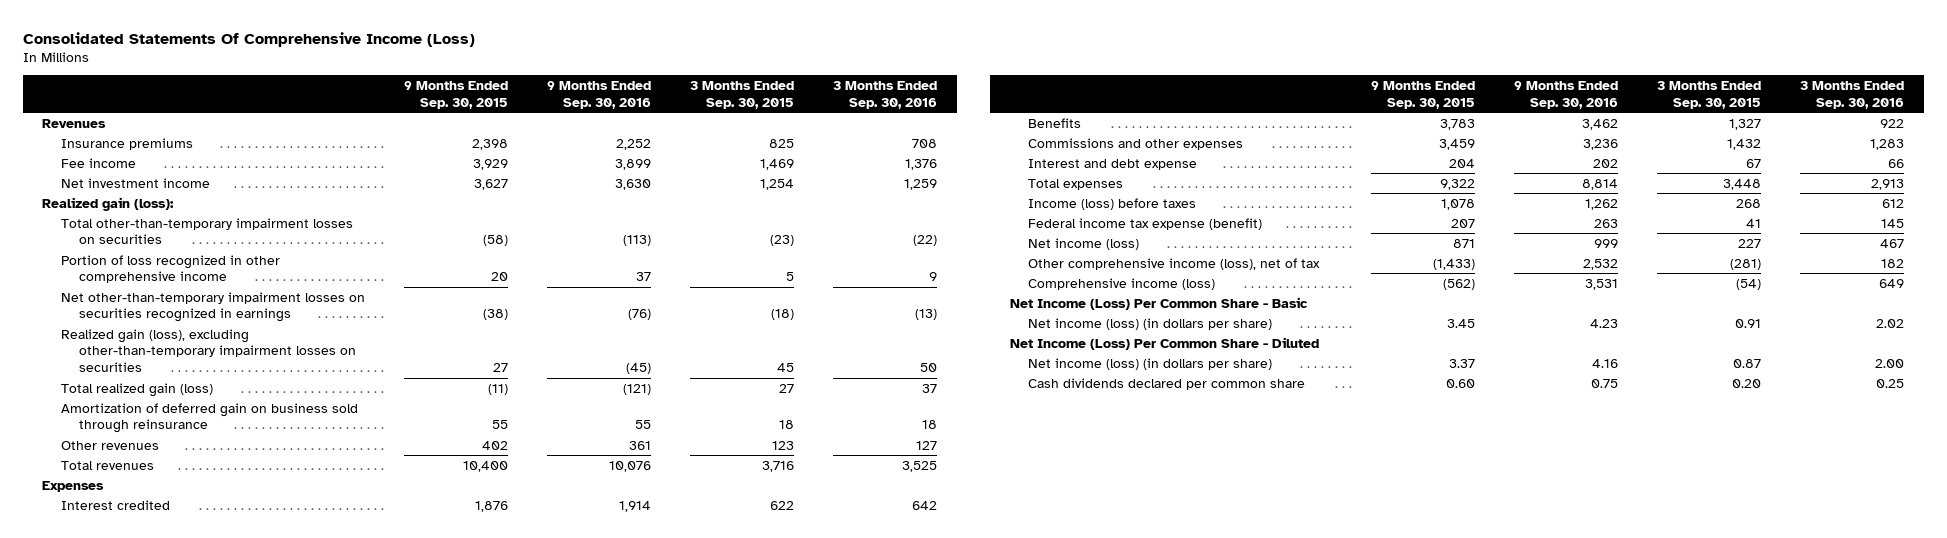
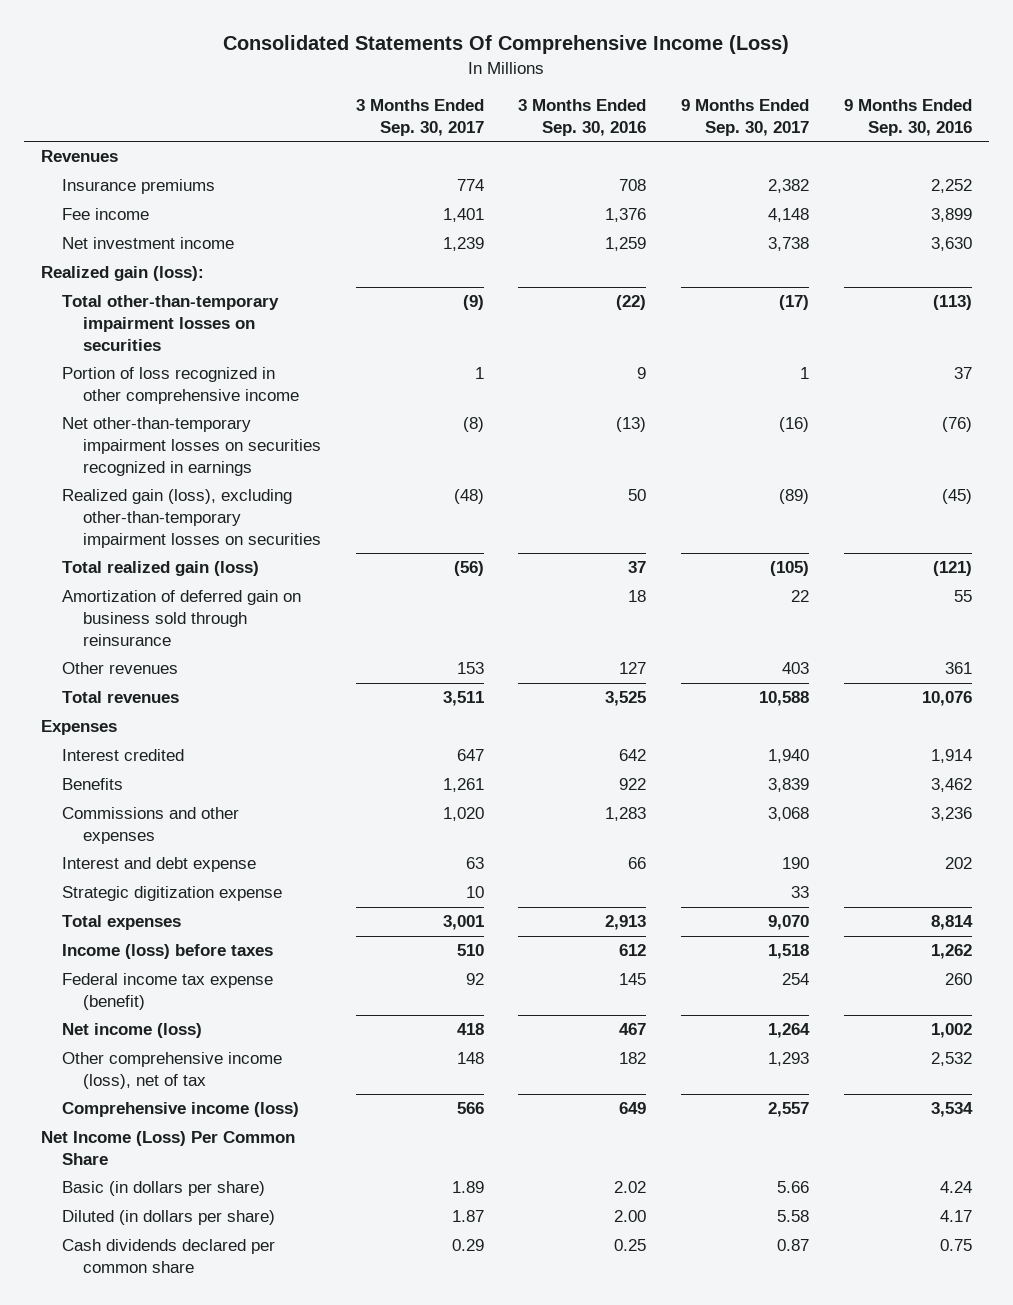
- | 9 Months Ended Sep. 30, 2015 | 9 Months Ended Sep. 30, 2016 | 3 Months Ended Sep. 30, 2015 | 3 Months Ended Sep. 30, 2016
+ | 3 Months Ended Sep. 30, 2017 | 3 Months Ended Sep. 30, 2016 | 9 Months Ended Sep. 30, 2017 | 9 Months Ended Sep. 30, 2016
+ Strategic digitization expense | 10 | | 33 |
- Federal income tax expense (benefit) | 207 | 263 | 41 | 145
- Net income (loss) | 871 | 999 | 227 | 467
+ Federal income tax expense (benefit) | 92 | 145 | 254 | 260
+ Net income (loss) | 418 | 467 | 1,264 | 1,002
- Comprehensive income (loss) | (562) | 3,531 | (54) | 649
- Net Income (Loss) Per Common Share - Basic
- Net income (loss) (in dollars per share) | 3.45 | 4.23 | 0.91 | 2.02
- Net Income (Loss) Per Common Share - Diluted
- Net income (loss) (in dollars per share) | 3.37 | 4.16 | 0.87 | 2.00
+ Comprehensive income (loss) | 566 | 649 | 2,557 | 3,534
+ Net Income (Loss) Per Common Share
+ Basic (in dollars per share) | 1.89 | 2.02 | 5.66 | 4.24
+ Diluted (in dollars per share) | 1.87 | 2.00 | 5.58 | 4.17

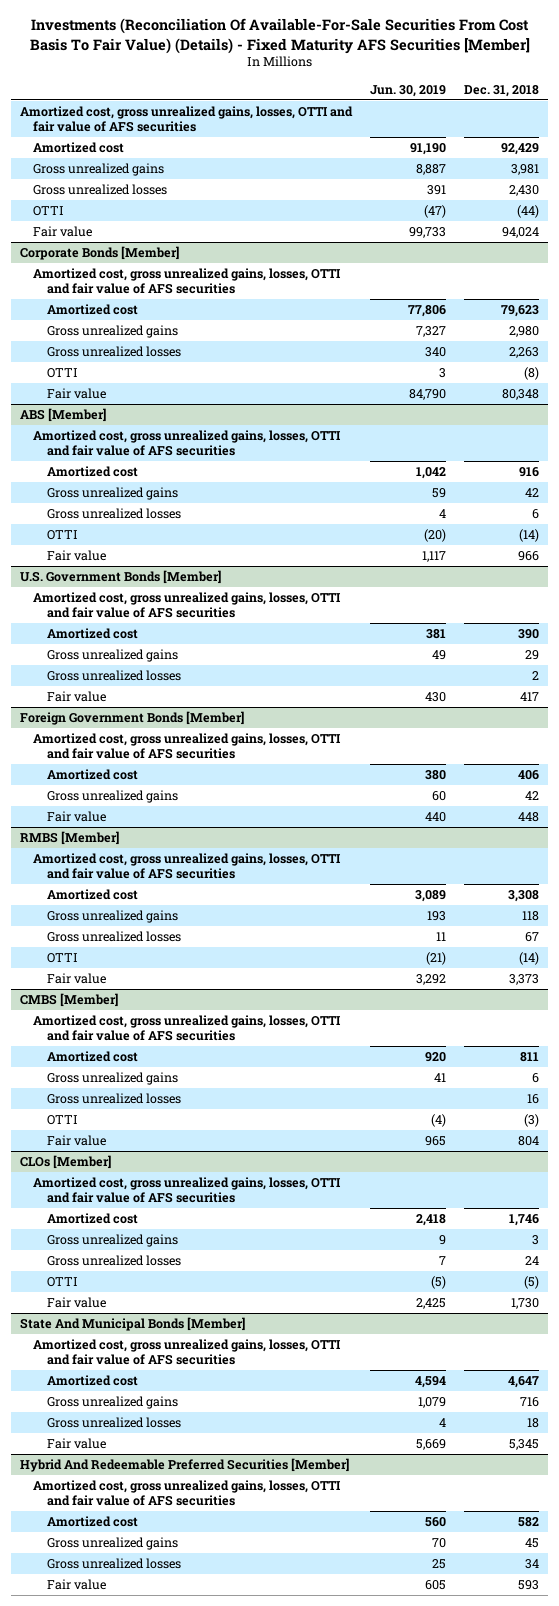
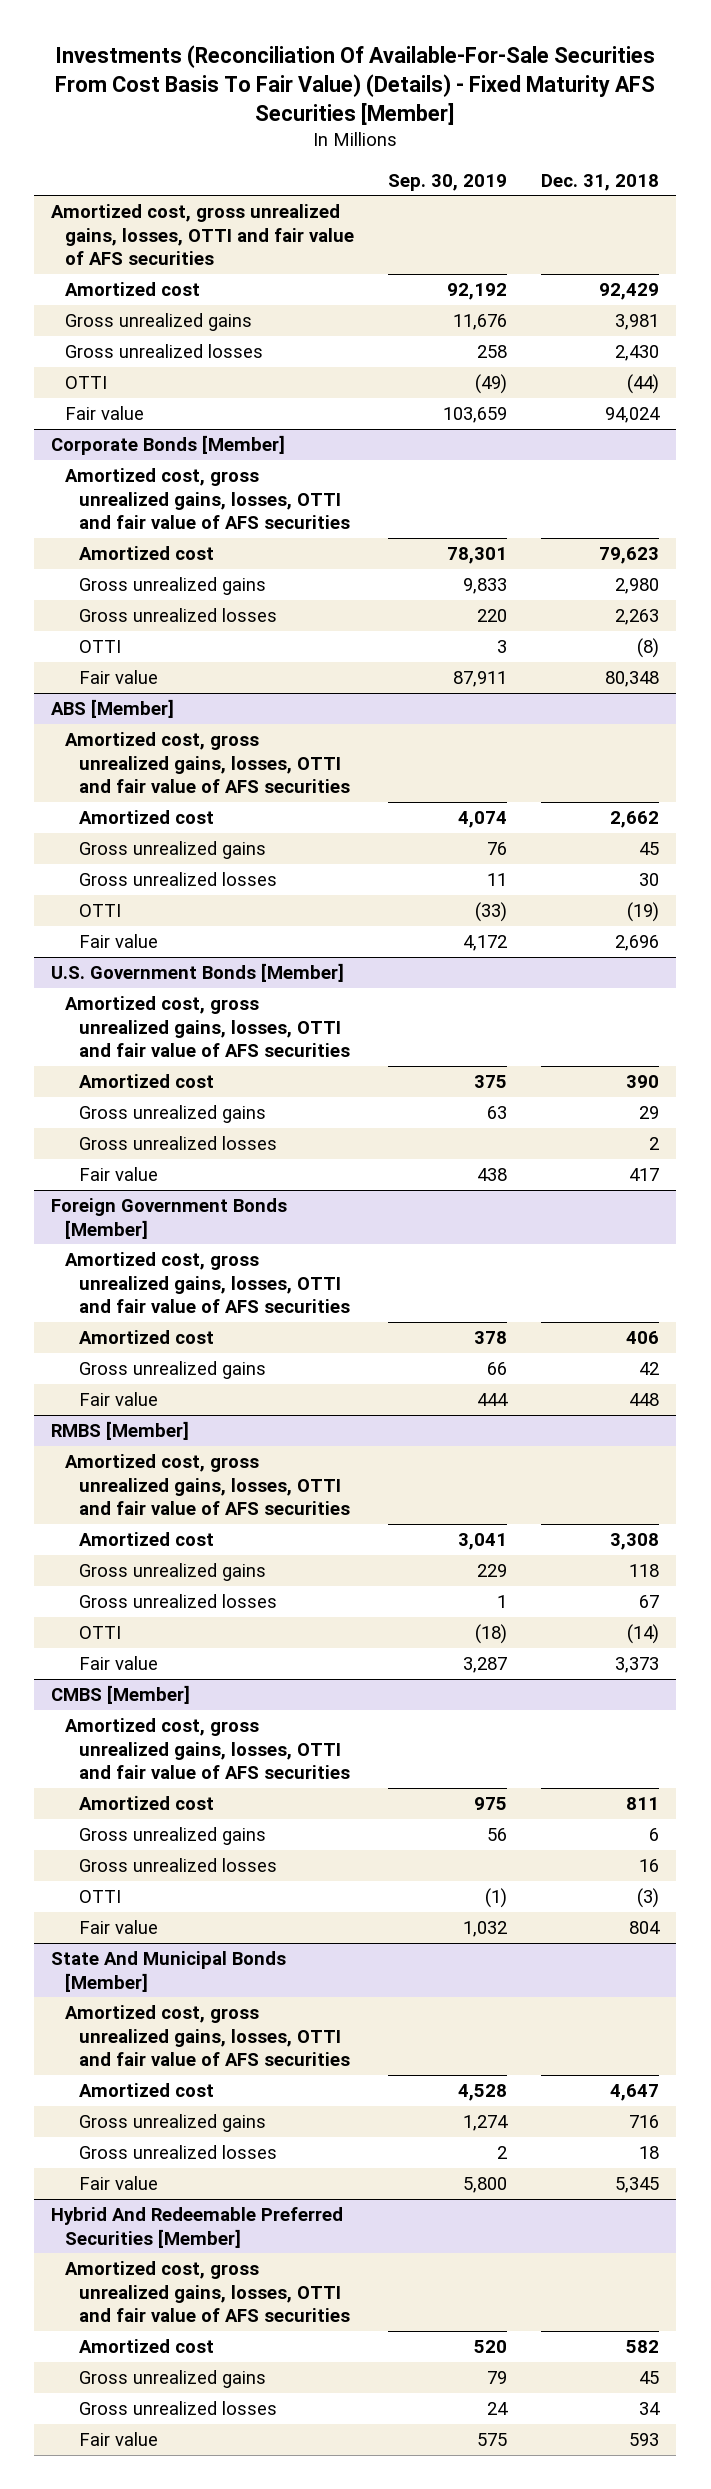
- | Jun. 30, 2019 | Dec. 31, 2018
+ | Sep. 30, 2019 | Dec. 31, 2018
@ ABS [Member]
- Amortized cost | 1,042 | 916
- Gross unrealized gains | 59 | 42
- Gross unrealized losses | 4 | 6
- OTTI | (20) | (14)
- Fair value | 1,117 | 966
+ Amortized cost | 4,074 | 2,662
+ Gross unrealized gains | 76 | 45
+ Gross unrealized losses | 11 | 30
+ OTTI | (33) | (19)
+ Fair value | 4,172 | 2,696
- CLOs [Member]
- Amortized cost, gross unrealized gains, losses, OTTI and fair value of AFS securities
- Amortized cost | 2,418 | 1,746
- Gross unrealized gains | 9 | 3
- Gross unrealized losses | 7 | 24
- OTTI | (5) | (5)
- Fair value | 2,425 | 1,730

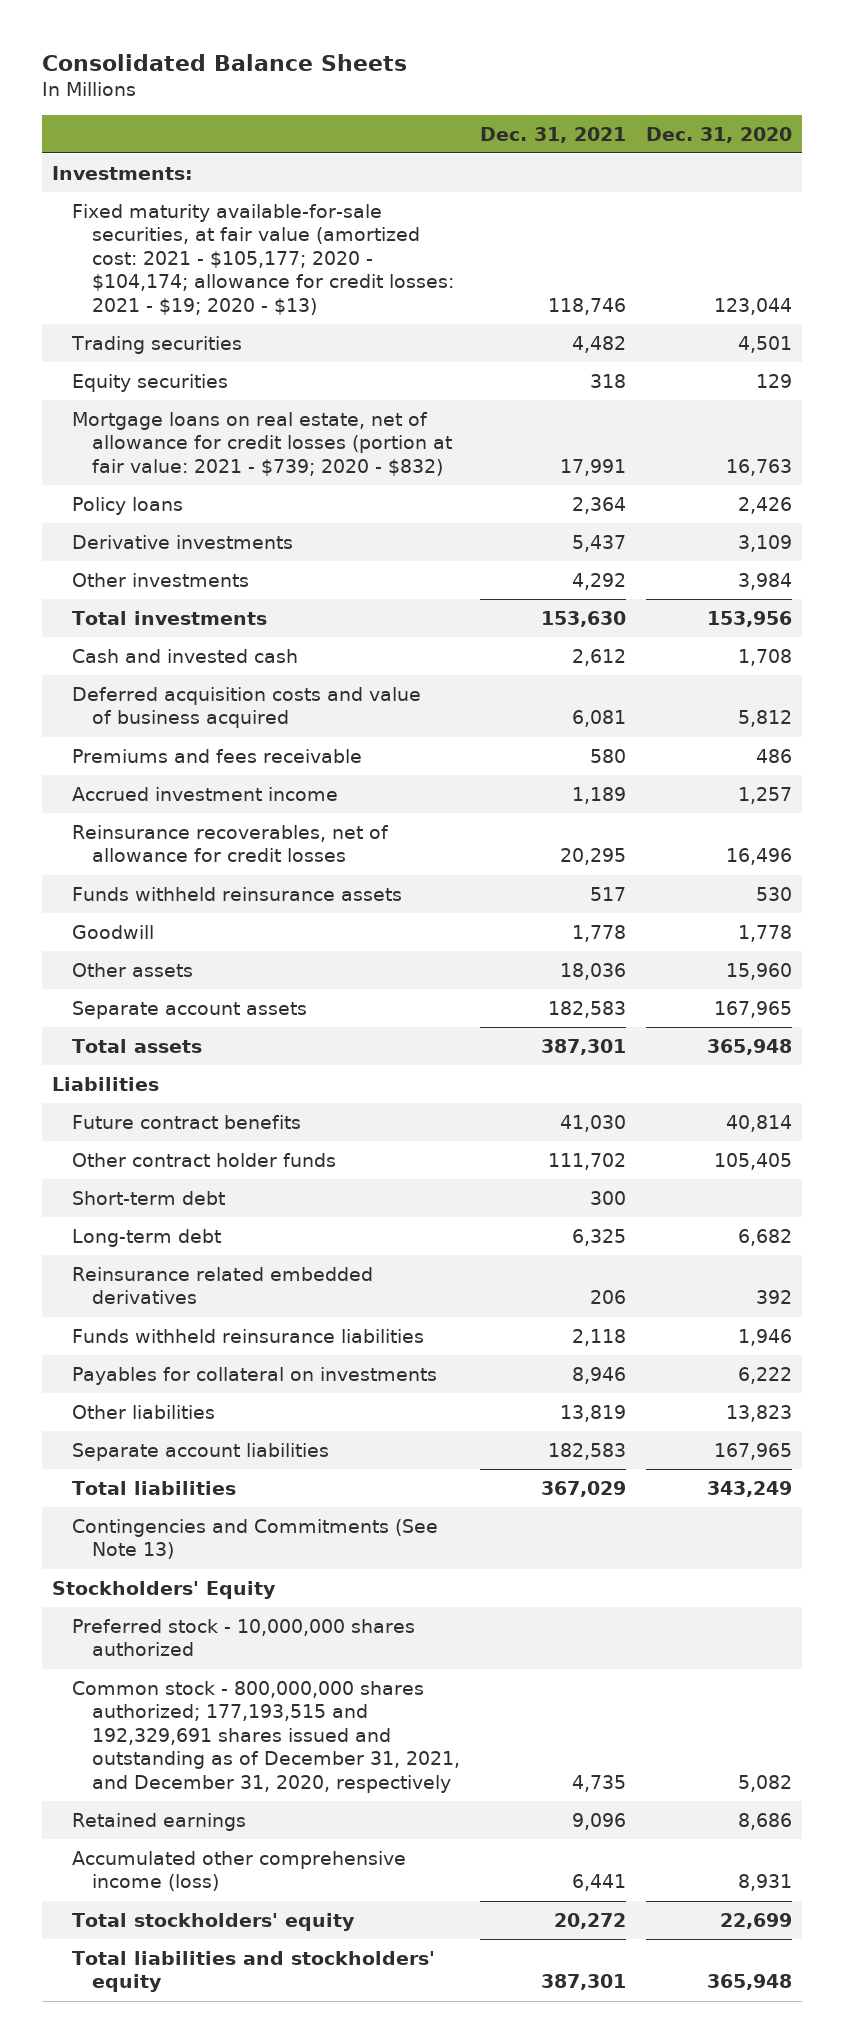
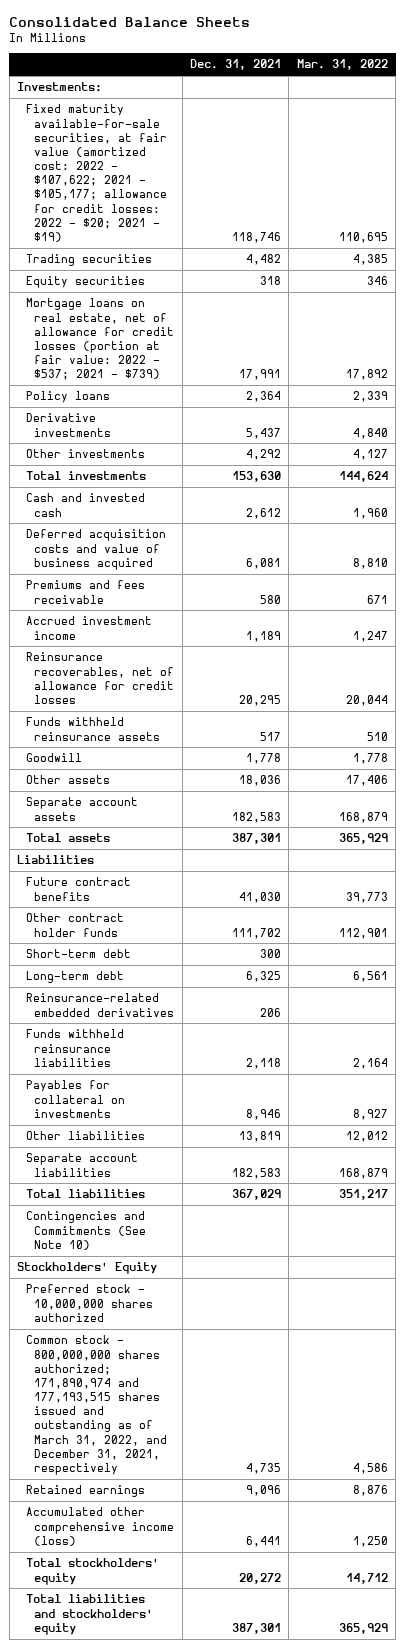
- | Dec. 31, 2021 | Dec. 31, 2020
+ | Dec. 31, 2021 | Mar. 31, 2022
- Fixed maturity available-for-sale securities, at fair value (amortized cost: 2021 - $105,177; 2020 - $104,174; allowance for credit losses: 2021 - $19; 2020 - $13) | 118,746 | 123,044
+ Fixed maturity available-for-sale securities, at fair value (amortized cost: 2022 - $107,622; 2021 - $105,177; allowance for credit losses: 2022 - $20; 2021 - $19) | 118,746 | 110,695
- Mortgage loans on real estate, net of allowance for credit losses (portion at fair value: 2021 - $739; 2020 - $832) | 17,991 | 16,763
+ Mortgage loans on real estate, net of allowance for credit losses (portion at fair value: 2022 - $537; 2021 - $739) | 17,991 | 17,892
- Reinsurance related embedded derivatives | 206 | 392
+ Reinsurance-related embedded derivatives | 206 |
- Contingencies and Commitments (See Note 13)
+ Contingencies and Commitments (See Note 10)
- Common stock - 800,000,000 shares authorized; 177,193,515 and 192,329,691 shares issued and outstanding as of December 31, 2021, and December 31, 2020, respectively | 4,735 | 5,082
+ Common stock - 800,000,000 shares authorized; 171,890,974 and 177,193,515 shares issued and outstanding as of March 31, 2022, and December 31, 2021, respectively | 4,735 | 4,586

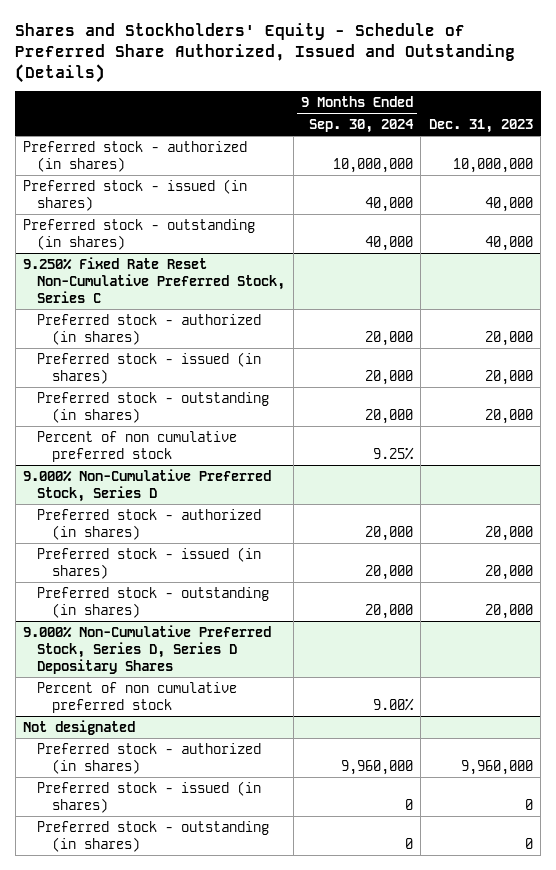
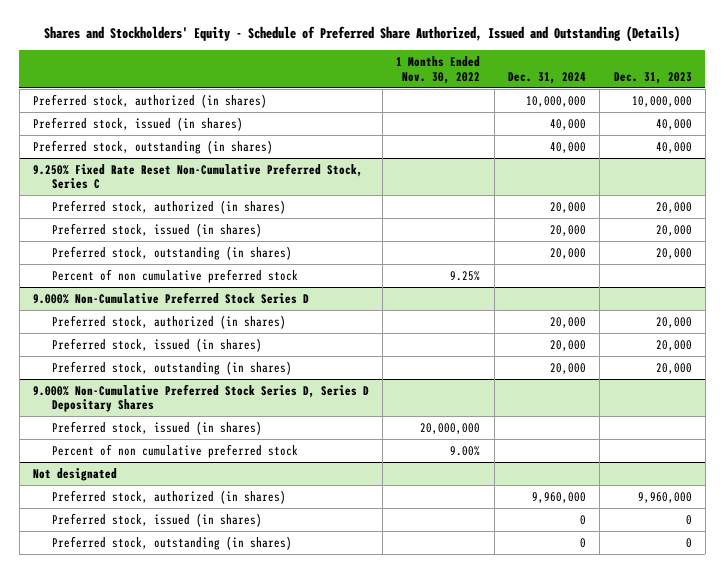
- | 9 Months Ended Sep. 30, 2024 | Dec. 31, 2023
+ | 1 Months Ended Nov. 30, 2022 | Dec. 31, 2024 | Dec. 31, 2023
- Preferred stock - authorized (in shares) | 10,000,000 | 10,000,000
- Preferred stock - issued (in shares) | 40,000 | 40,000
- Preferred stock - outstanding (in shares) | 40,000 | 40,000
+ Preferred stock, authorized (in shares) | | 10,000,000 | 10,000,000
+ Preferred stock, issued (in shares) | | 40,000 | 40,000
+ Preferred stock, outstanding (in shares) | | 40,000 | 40,000
@ 9.250% Fixed Rate Reset Non-Cumulative Preferred Stock, Series C
- Preferred stock - authorized (in shares) | 20,000 | 20,000
- Preferred stock - issued (in shares) | 20,000 | 20,000
- Preferred stock - outstanding (in shares) | 20,000 | 20,000
+ Preferred stock, authorized (in shares) | | 20,000 | 20,000
+ Preferred stock, issued (in shares) | | 20,000 | 20,000
+ Preferred stock, outstanding (in shares) | | 20,000 | 20,000
- 9.000% Non-Cumulative Preferred Stock, Series D
- Preferred stock - authorized (in shares) | 20,000 | 20,000
- Preferred stock - issued (in shares) | 20,000 | 20,000
- Preferred stock - outstanding (in shares) | 20,000 | 20,000
- 9.000% Non-Cumulative Preferred Stock, Series D, Series D Depositary Shares
+ 9.000% Non-Cumulative Preferred Stock Series D
+ Preferred stock, authorized (in shares) | | 20,000 | 20,000
+ Preferred stock, issued (in shares) | | 20,000 | 20,000
+ Preferred stock, outstanding (in shares) | | 20,000 | 20,000
+ 9.000% Non-Cumulative Preferred Stock Series D, Series D Depositary Shares
+ Preferred stock, issued (in shares) | 20,000,000 | |
@ Not designated
- Preferred stock - authorized (in shares) | 9,960,000 | 9,960,000
- Preferred stock - issued (in shares) | 0 | 0
- Preferred stock - outstanding (in shares) | 0 | 0
+ Preferred stock, authorized (in shares) | | 9,960,000 | 9,960,000
+ Preferred stock, issued (in shares) | | 0 | 0
+ Preferred stock, outstanding (in shares) | | 0 | 0

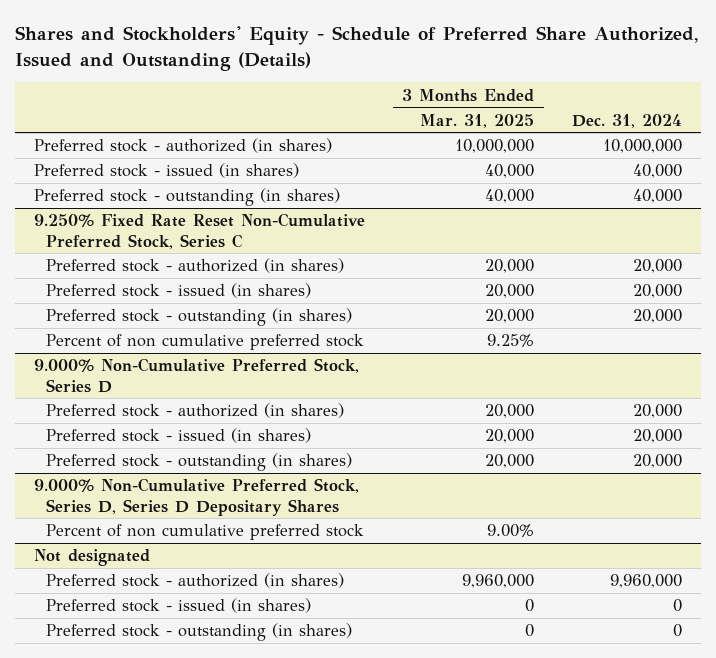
- | 1 Months Ended Nov. 30, 2022 | Dec. 31, 2024 | Dec. 31, 2023
+ | 3 Months Ended Mar. 31, 2025 | Dec. 31, 2024
- Preferred stock, authorized (in shares) | | 10,000,000 | 10,000,000
- Preferred stock, issued (in shares) | | 40,000 | 40,000
- Preferred stock, outstanding (in shares) | | 40,000 | 40,000
+ Preferred stock - authorized (in shares) | 10,000,000 | 10,000,000
+ Preferred stock - issued (in shares) | 40,000 | 40,000
+ Preferred stock - outstanding (in shares) | 40,000 | 40,000
@ 9.250% Fixed Rate Reset Non-Cumulative Preferred Stock, Series C
- Preferred stock, authorized (in shares) | | 20,000 | 20,000
- Preferred stock, issued (in shares) | | 20,000 | 20,000
- Preferred stock, outstanding (in shares) | | 20,000 | 20,000
+ Preferred stock - authorized (in shares) | 20,000 | 20,000
+ Preferred stock - issued (in shares) | 20,000 | 20,000
+ Preferred stock - outstanding (in shares) | 20,000 | 20,000
- 9.000% Non-Cumulative Preferred Stock Series D
- Preferred stock, authorized (in shares) | | 20,000 | 20,000
- Preferred stock, issued (in shares) | | 20,000 | 20,000
- Preferred stock, outstanding (in shares) | | 20,000 | 20,000
- 9.000% Non-Cumulative Preferred Stock Series D, Series D Depositary Shares
- Preferred stock, issued (in shares) | 20,000,000 | |
+ 9.000% Non-Cumulative Preferred Stock, Series D
+ Preferred stock - authorized (in shares) | 20,000 | 20,000
+ Preferred stock - issued (in shares) | 20,000 | 20,000
+ Preferred stock - outstanding (in shares) | 20,000 | 20,000
+ 9.000% Non-Cumulative Preferred Stock, Series D, Series D Depositary Shares
@ Not designated
- Preferred stock, authorized (in shares) | | 9,960,000 | 9,960,000
- Preferred stock, issued (in shares) | | 0 | 0
- Preferred stock, outstanding (in shares) | | 0 | 0
+ Preferred stock - authorized (in shares) | 9,960,000 | 9,960,000
+ Preferred stock - issued (in shares) | 0 | 0
+ Preferred stock - outstanding (in shares) | 0 | 0

